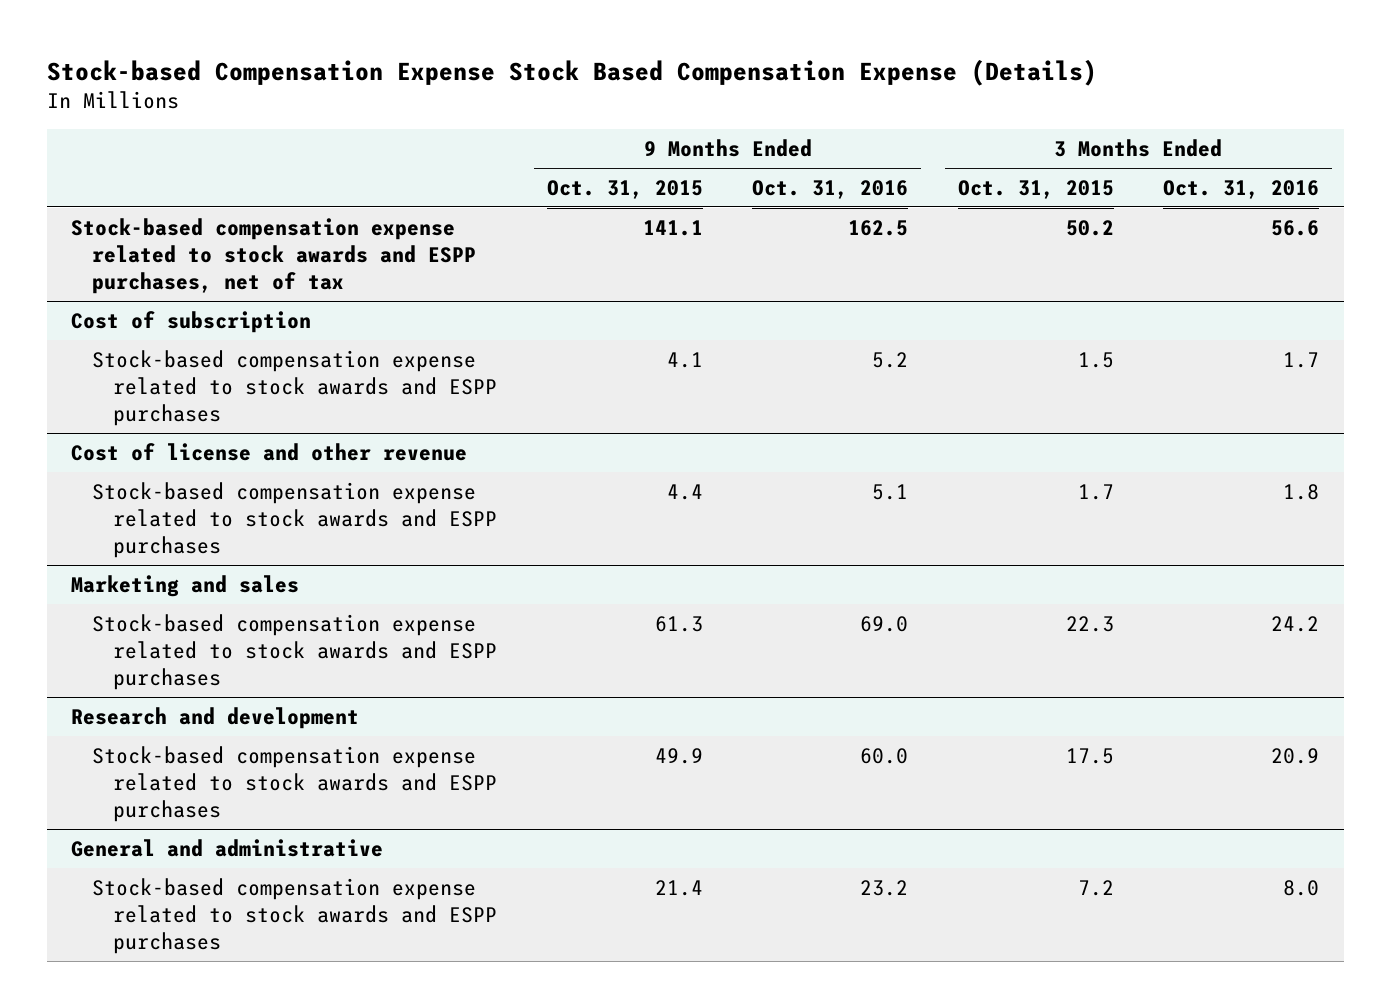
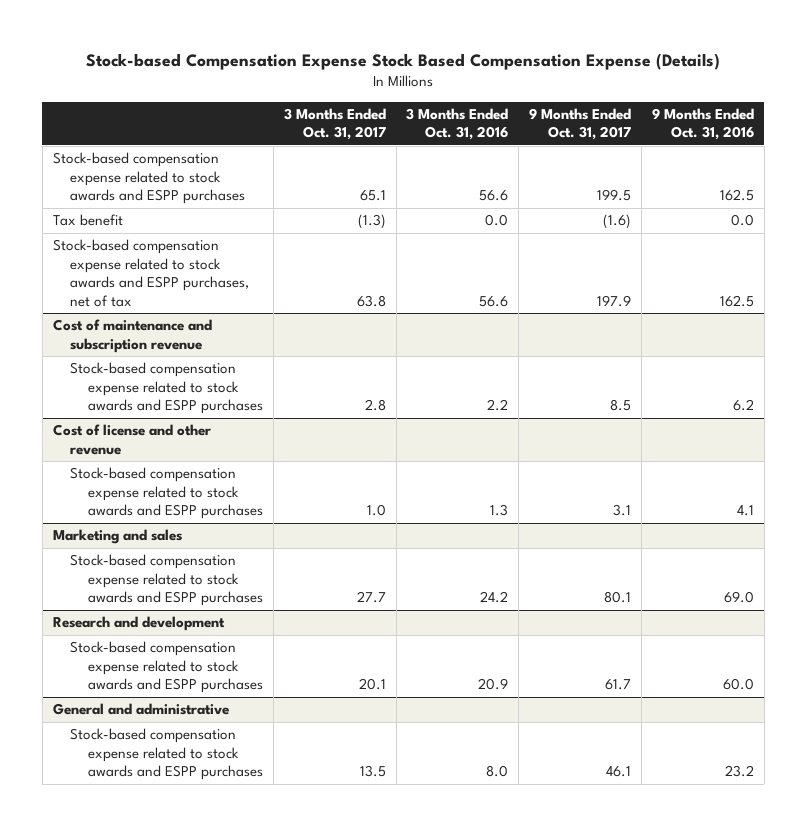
- | 9 Months Ended Oct. 31, 2015 | 9 Months Ended Oct. 31, 2016 | 3 Months Ended Oct. 31, 2015 | 3 Months Ended Oct. 31, 2016
+ | 3 Months Ended Oct. 31, 2017 | 3 Months Ended Oct. 31, 2016 | 9 Months Ended Oct. 31, 2017 | 9 Months Ended Oct. 31, 2016
+ Stock-based compensation expense related to stock awards and ESPP purchases | 65.1 | 56.6 | 199.5 | 162.5
+ Tax benefit | (1.3) | 0.0 | (1.6) | 0.0
- Cost of subscription
- Stock-based compensation expense related to stock awards and ESPP purchases | 4.1 | 5.2 | 1.5 | 1.7
+ Cost of maintenance and subscription revenue
+ Stock-based compensation expense related to stock awards and ESPP purchases | 2.8 | 2.2 | 8.5 | 6.2
@ Cost of license and other revenue
- Stock-based compensation expense related to stock awards and ESPP purchases | 4.4 | 5.1 | 1.7 | 1.8
+ Stock-based compensation expense related to stock awards and ESPP purchases | 1.0 | 1.3 | 3.1 | 4.1

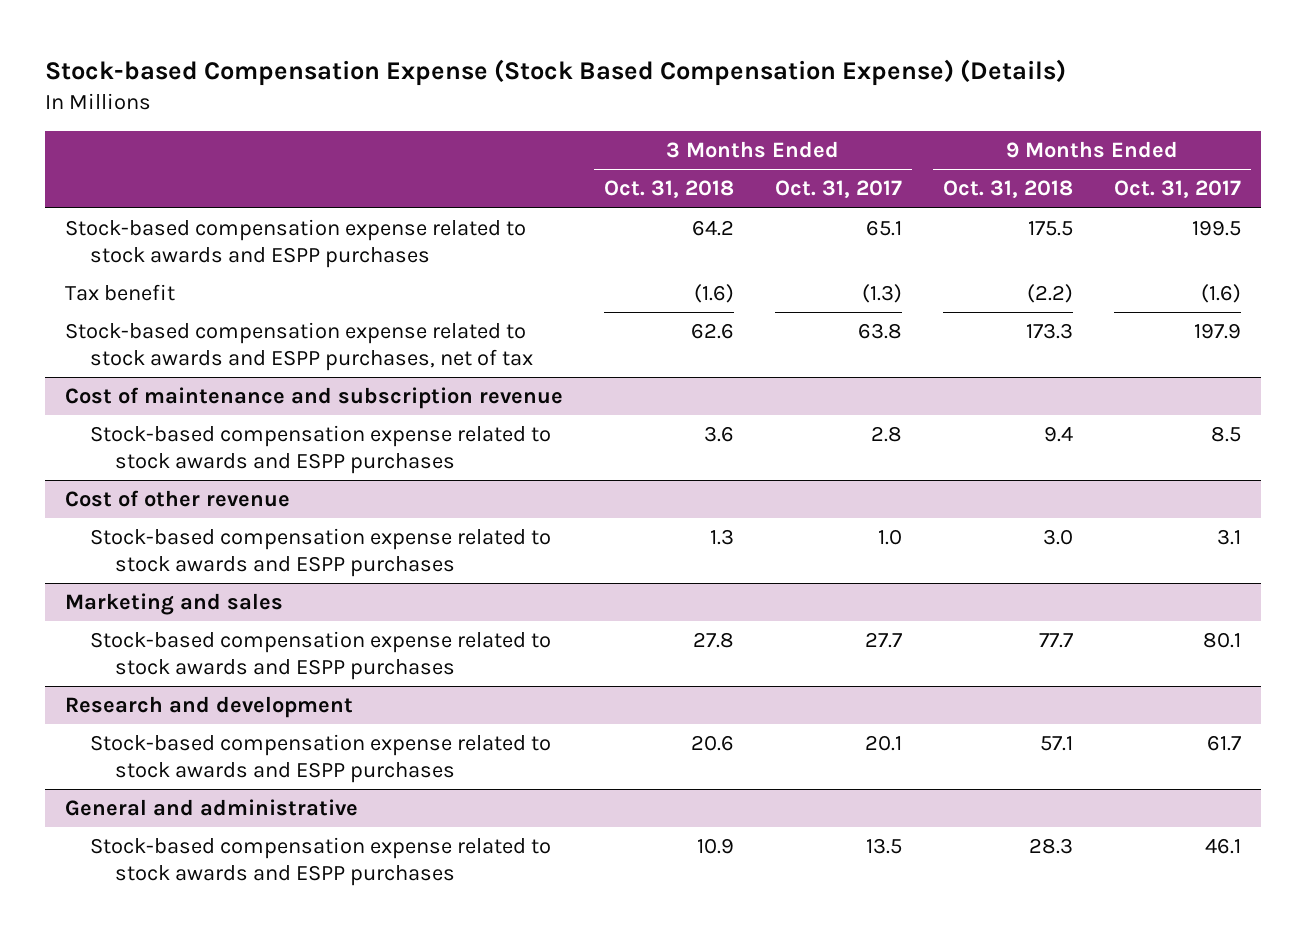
- Stock-based Compensation Expense Stock Based Compensation Expense (Details)
+ Stock-based Compensation Expense (Stock Based Compensation Expense) (Details)
- | 3 Months Ended Oct. 31, 2017 | 3 Months Ended Oct. 31, 2016 | 9 Months Ended Oct. 31, 2017 | 9 Months Ended Oct. 31, 2016
+ | 3 Months Ended Oct. 31, 2018 | 3 Months Ended Oct. 31, 2017 | 9 Months Ended Oct. 31, 2018 | 9 Months Ended Oct. 31, 2017
- Cost of license and other revenue
+ Cost of other revenue

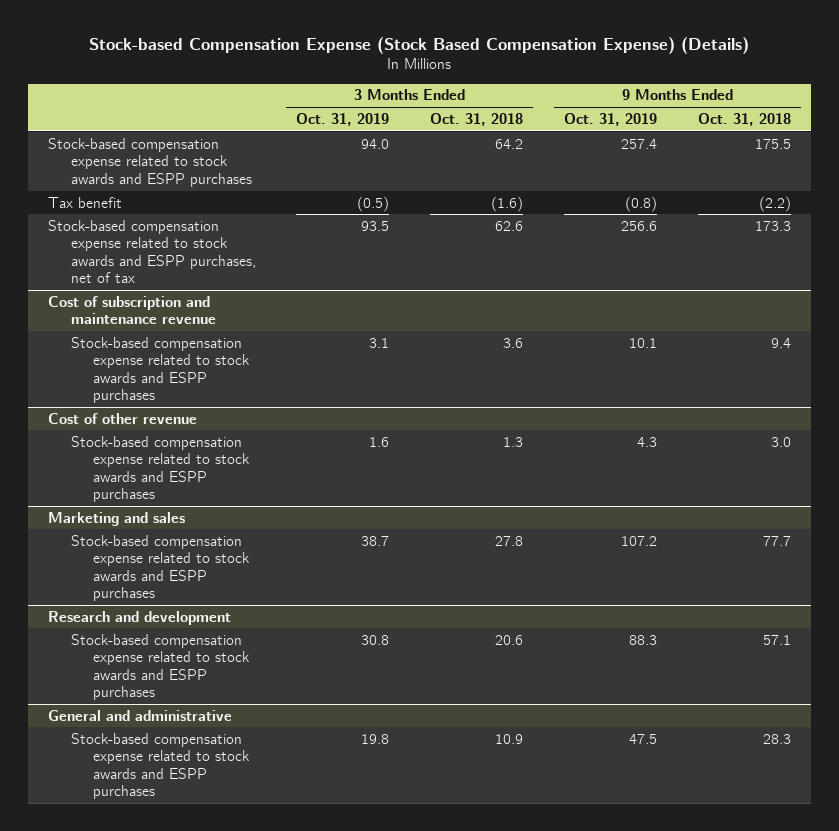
- | 3 Months Ended Oct. 31, 2018 | 3 Months Ended Oct. 31, 2017 | 9 Months Ended Oct. 31, 2018 | 9 Months Ended Oct. 31, 2017
+ | 3 Months Ended Oct. 31, 2019 | 3 Months Ended Oct. 31, 2018 | 9 Months Ended Oct. 31, 2019 | 9 Months Ended Oct. 31, 2018
- Cost of maintenance and subscription revenue
+ Cost of subscription and maintenance revenue

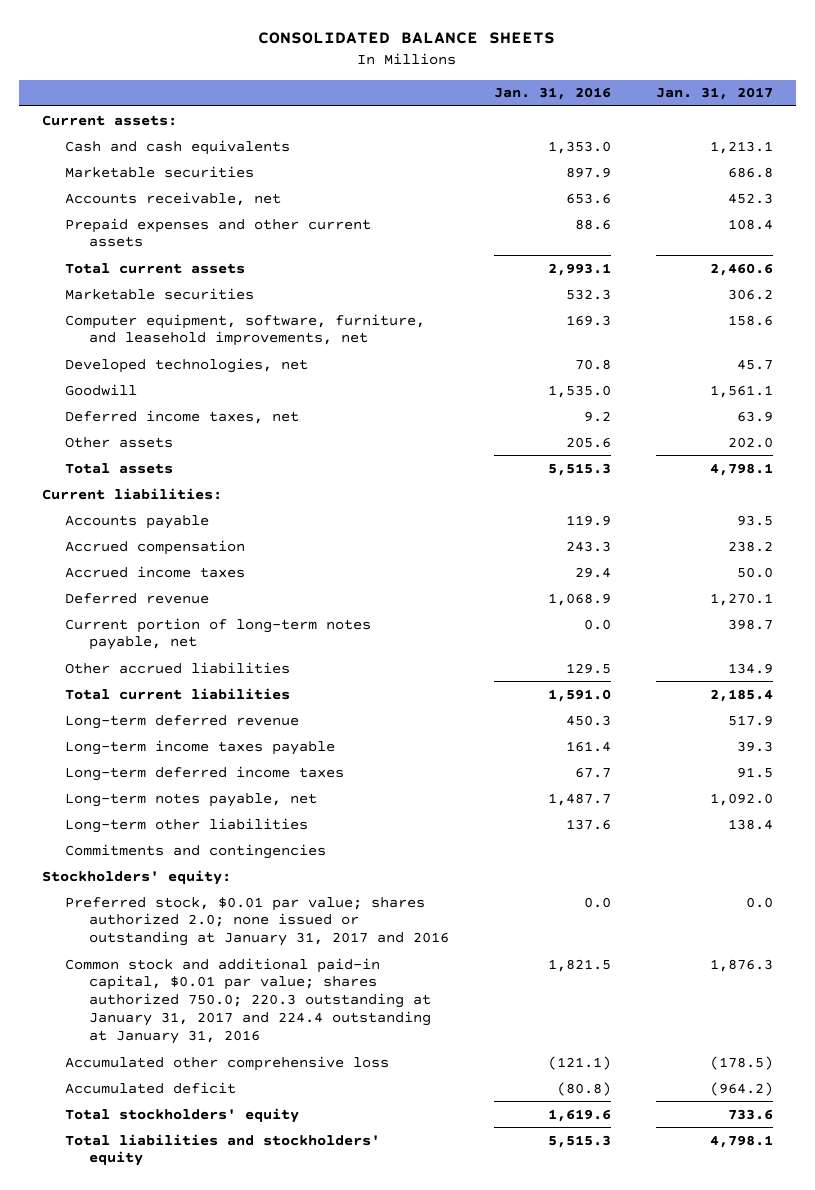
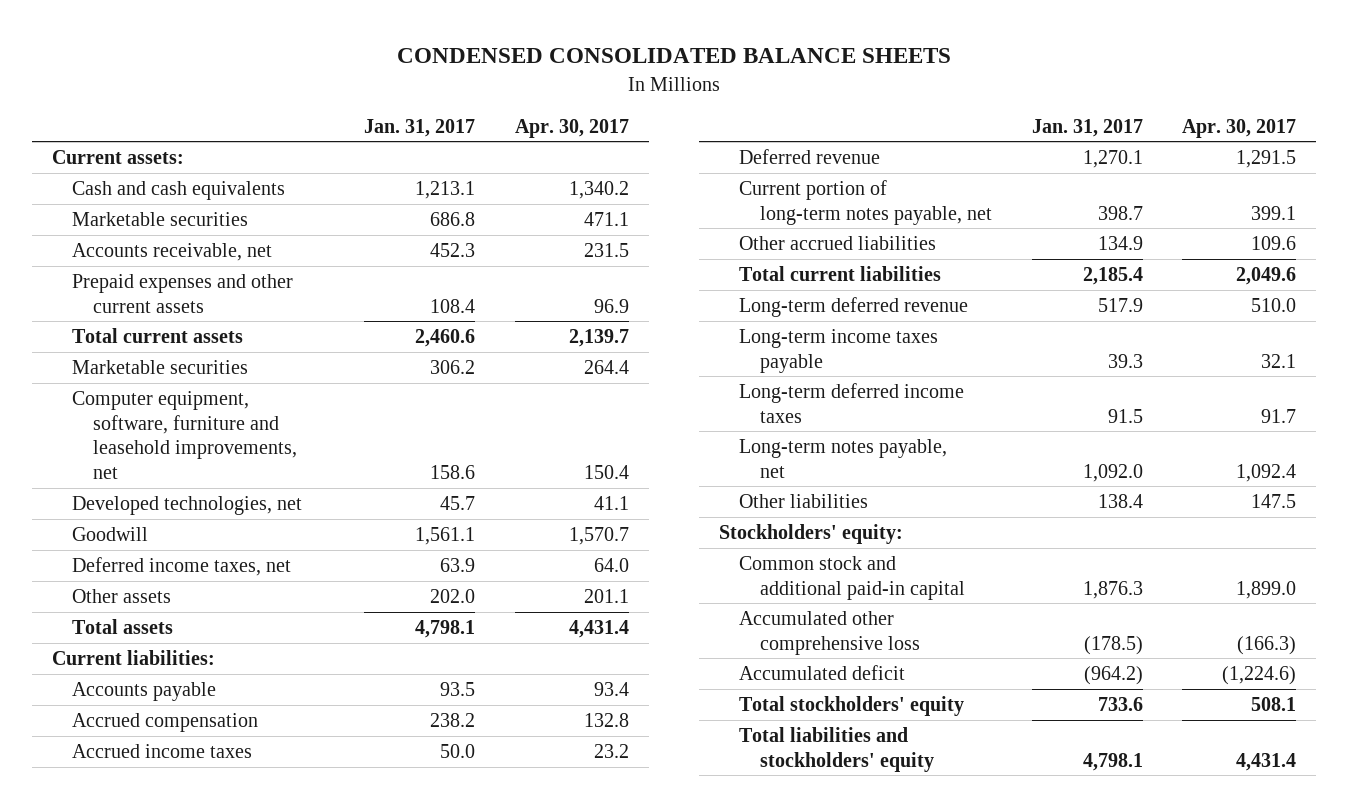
- CONSOLIDATED BALANCE SHEETS
+ CONDENSED CONSOLIDATED BALANCE SHEETS
- | Jan. 31, 2016 | Jan. 31, 2017
+ | Jan. 31, 2017 | Apr. 30, 2017
- Computer equipment, software, furniture, and leasehold improvements, net | 169.3 | 158.6
+ Computer equipment, software, furniture and leasehold improvements, net | 158.6 | 150.4
- Long-term other liabilities | 137.6 | 138.4
- Commitments and contingencies
+ Other liabilities | 138.4 | 147.5
- Preferred stock, $0.01 par value; shares authorized 2.0; none issued or outstanding at January 31, 2017 and 2016 | 0.0 | 0.0
- Common stock and additional paid-in capital, $0.01 par value; shares authorized 750.0; 220.3 outstanding at January 31, 2017 and 224.4 outstanding at January 31, 2016 | 1,821.5 | 1,876.3
+ Common stock and additional paid-in capital | 1,876.3 | 1,899.0

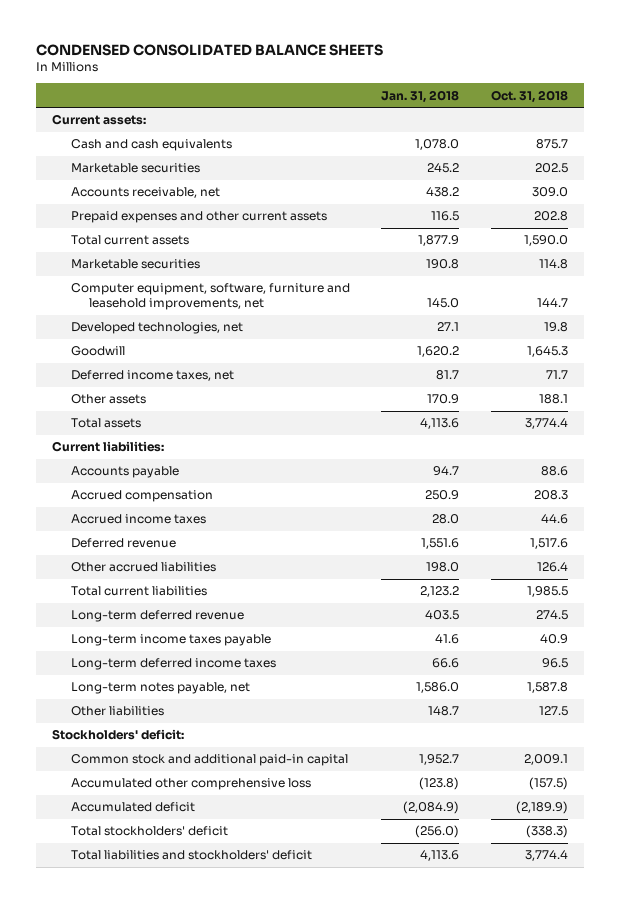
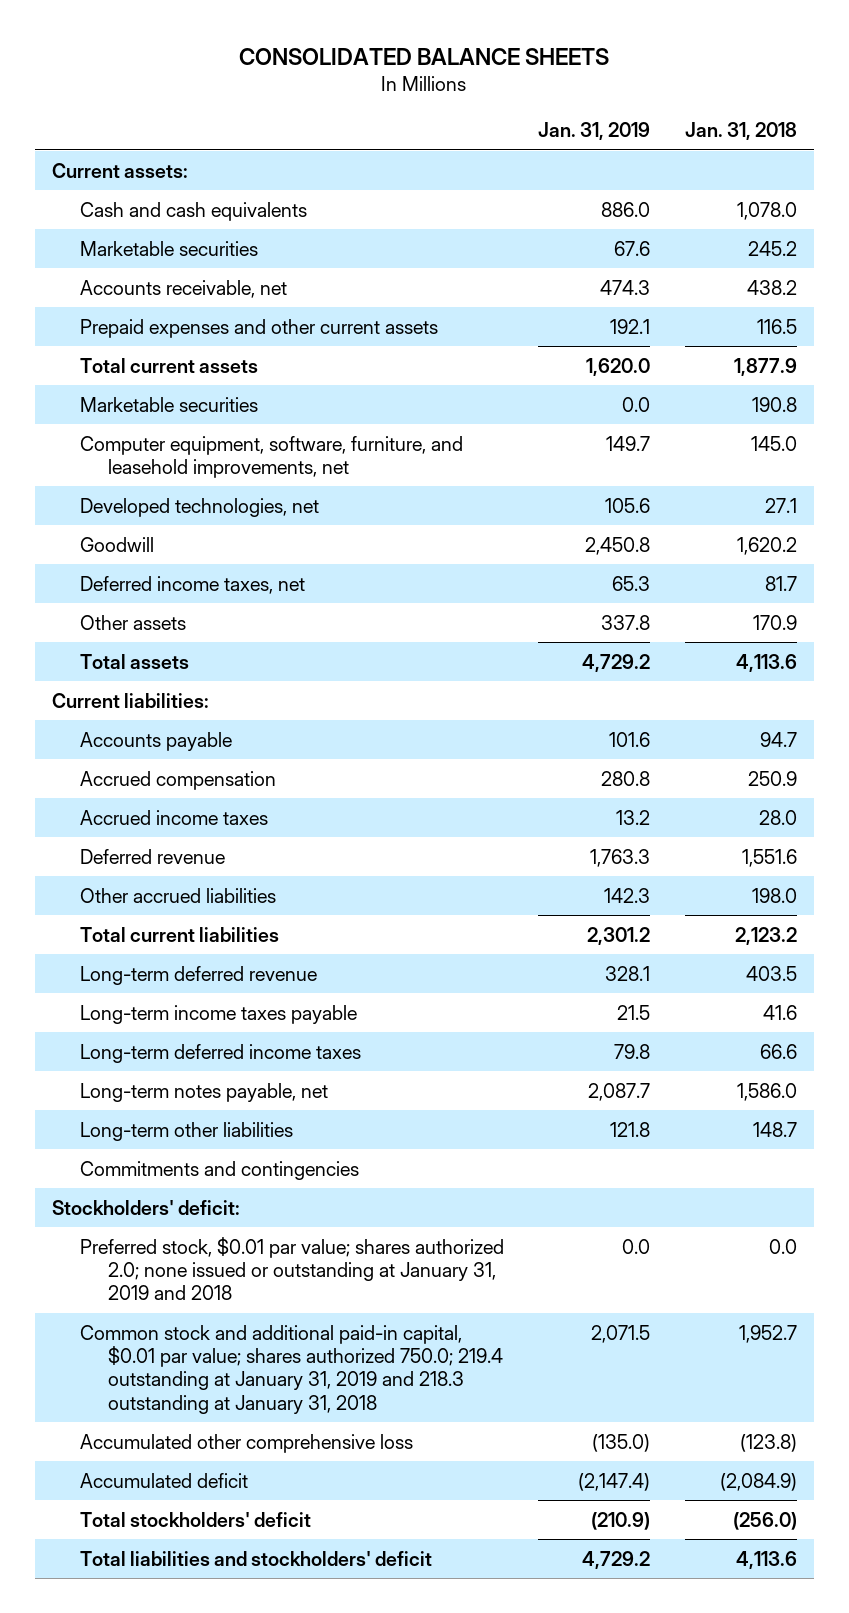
- CONDENSED CONSOLIDATED BALANCE SHEETS
+ CONSOLIDATED BALANCE SHEETS
- | Jan. 31, 2018 | Oct. 31, 2018
+ | Jan. 31, 2019 | Jan. 31, 2018
- Computer equipment, software, furniture and leasehold improvements, net | 145.0 | 144.7
+ Computer equipment, software, furniture, and leasehold improvements, net | 149.7 | 145.0
- Other liabilities | 148.7 | 127.5
+ Long-term other liabilities | 121.8 | 148.7
+ Commitments and contingencies
- Common stock and additional paid-in capital | 1,952.7 | 2,009.1
+ Preferred stock, $0.01 par value; shares authorized 2.0; none issued or outstanding at January 31, 2019 and 2018 | 0.0 | 0.0
+ Common stock and additional paid-in capital, $0.01 par value; shares authorized 750.0; 219.4 outstanding at January 31, 2019 and 218.3 outstanding at January 31, 2018 | 2,071.5 | 1,952.7

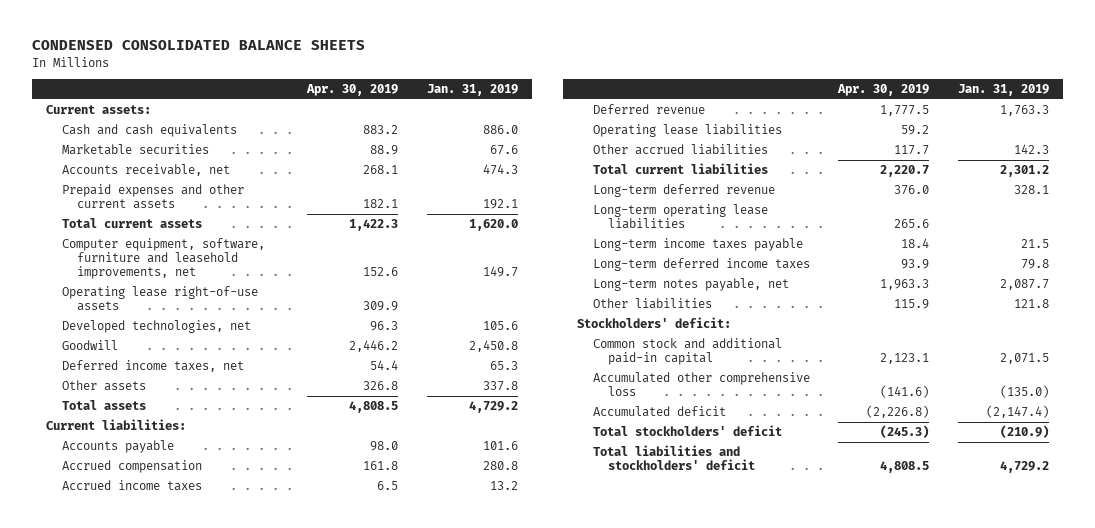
- CONSOLIDATED BALANCE SHEETS
+ CONDENSED CONSOLIDATED BALANCE SHEETS
- | Jan. 31, 2019 | Jan. 31, 2018
+ | Apr. 30, 2019 | Jan. 31, 2019
- Marketable securities | 0.0 | 190.8
- Computer equipment, software, furniture, and leasehold improvements, net | 149.7 | 145.0
+ Computer equipment, software, furniture and leasehold improvements, net | 152.6 | 149.7
+ Operating lease right-of-use assets | 309.9 |
+ Operating lease liabilities | 59.2 |
+ Long-term operating lease liabilities | 265.6 |
- Long-term other liabilities | 121.8 | 148.7
- Commitments and contingencies
+ Other liabilities | 115.9 | 121.8
- Preferred stock, $0.01 par value; shares authorized 2.0; none issued or outstanding at January 31, 2019 and 2018 | 0.0 | 0.0
- Common stock and additional paid-in capital, $0.01 par value; shares authorized 750.0; 219.4 outstanding at January 31, 2019 and 218.3 outstanding at January 31, 2018 | 2,071.5 | 1,952.7
+ Common stock and additional paid-in capital | 2,123.1 | 2,071.5

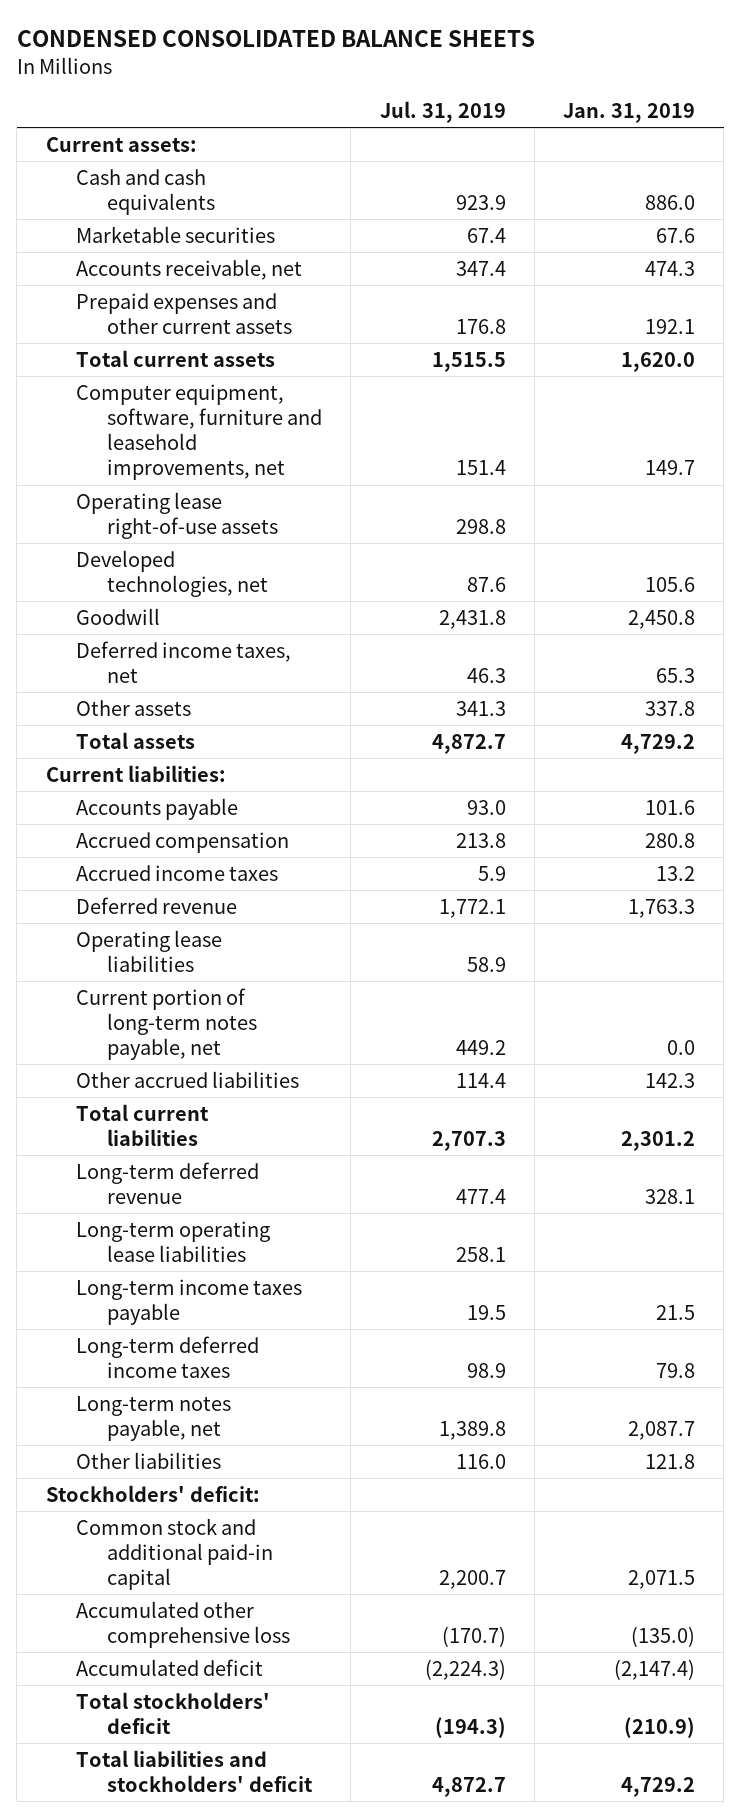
- | Apr. 30, 2019 | Jan. 31, 2019
+ | Jul. 31, 2019 | Jan. 31, 2019
+ Current portion of long-term notes payable, net | 449.2 | 0.0

